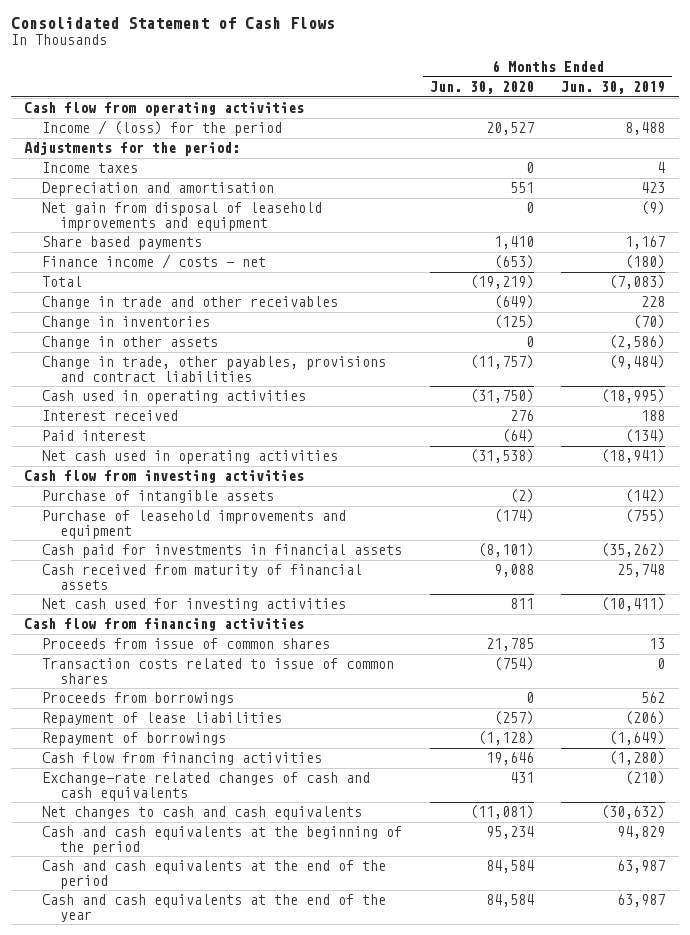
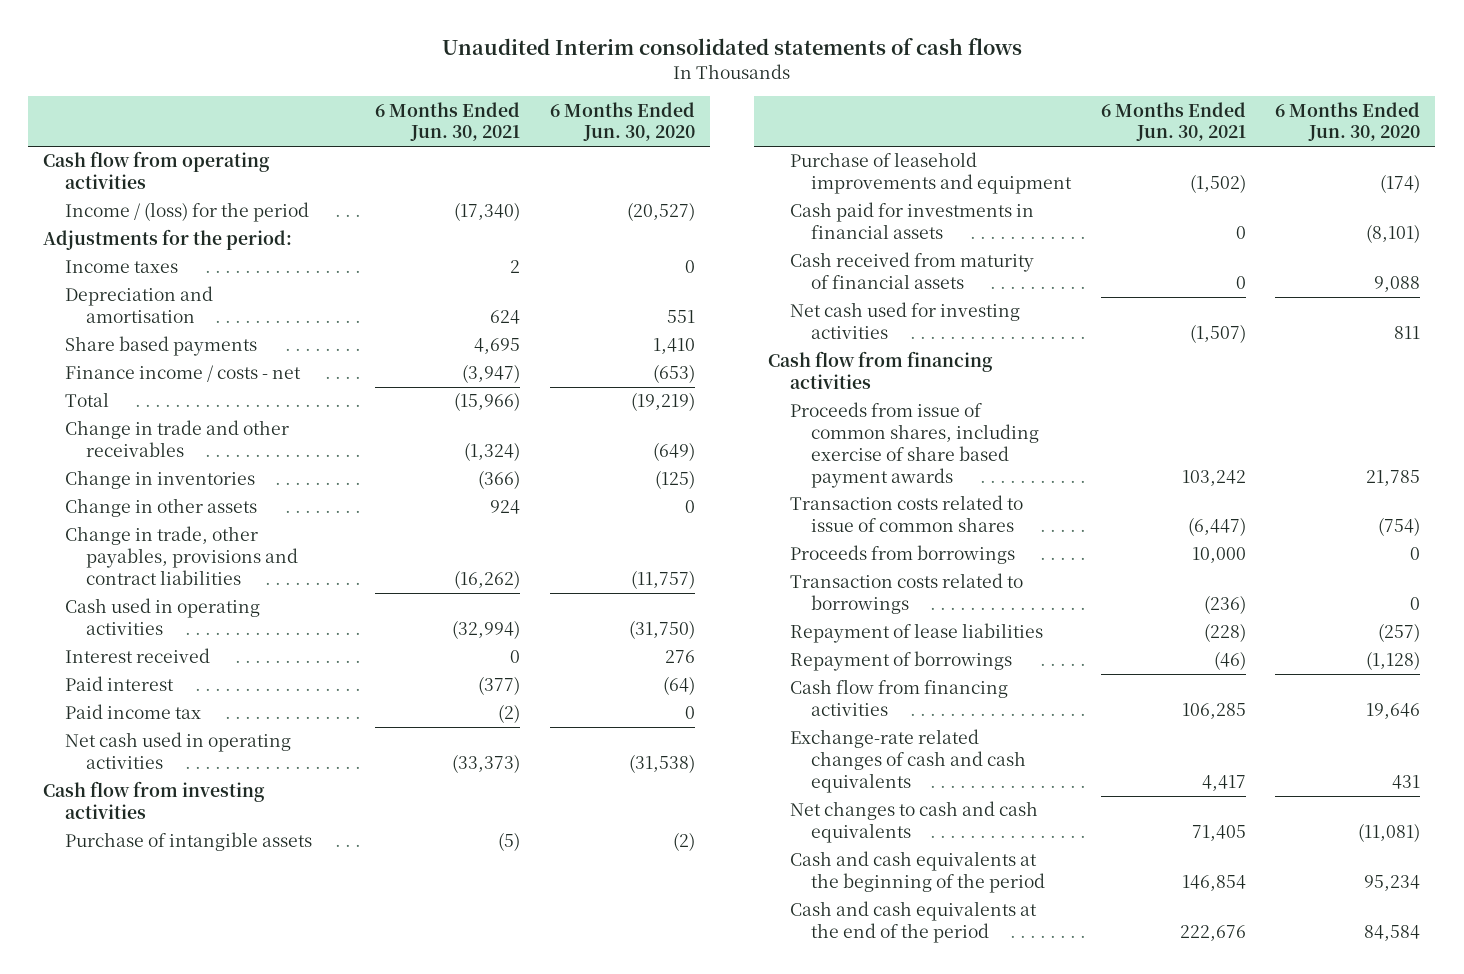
- Consolidated Statement of Cash Flows
+ Unaudited Interim consolidated statements of cash flows
- | 6 Months Ended Jun. 30, 2020 | 6 Months Ended Jun. 30, 2019
+ | 6 Months Ended Jun. 30, 2021 | 6 Months Ended Jun. 30, 2020
- Income / (loss) for the period | 20,527 | 8,488
+ Income / (loss) for the period | (17,340) | (20,527)
- Net gain from disposal of leasehold improvements and equipment | 0 | (9)
+ Paid income tax | (2) | 0
- Proceeds from issue of common shares | 21,785 | 13
+ Proceeds from issue of common shares, including exercise of share based payment awards | 103,242 | 21,785
+ Transaction costs related to borrowings | (236) | 0
- Cash and cash equivalents at the end of the year | 84,584 | 63,987

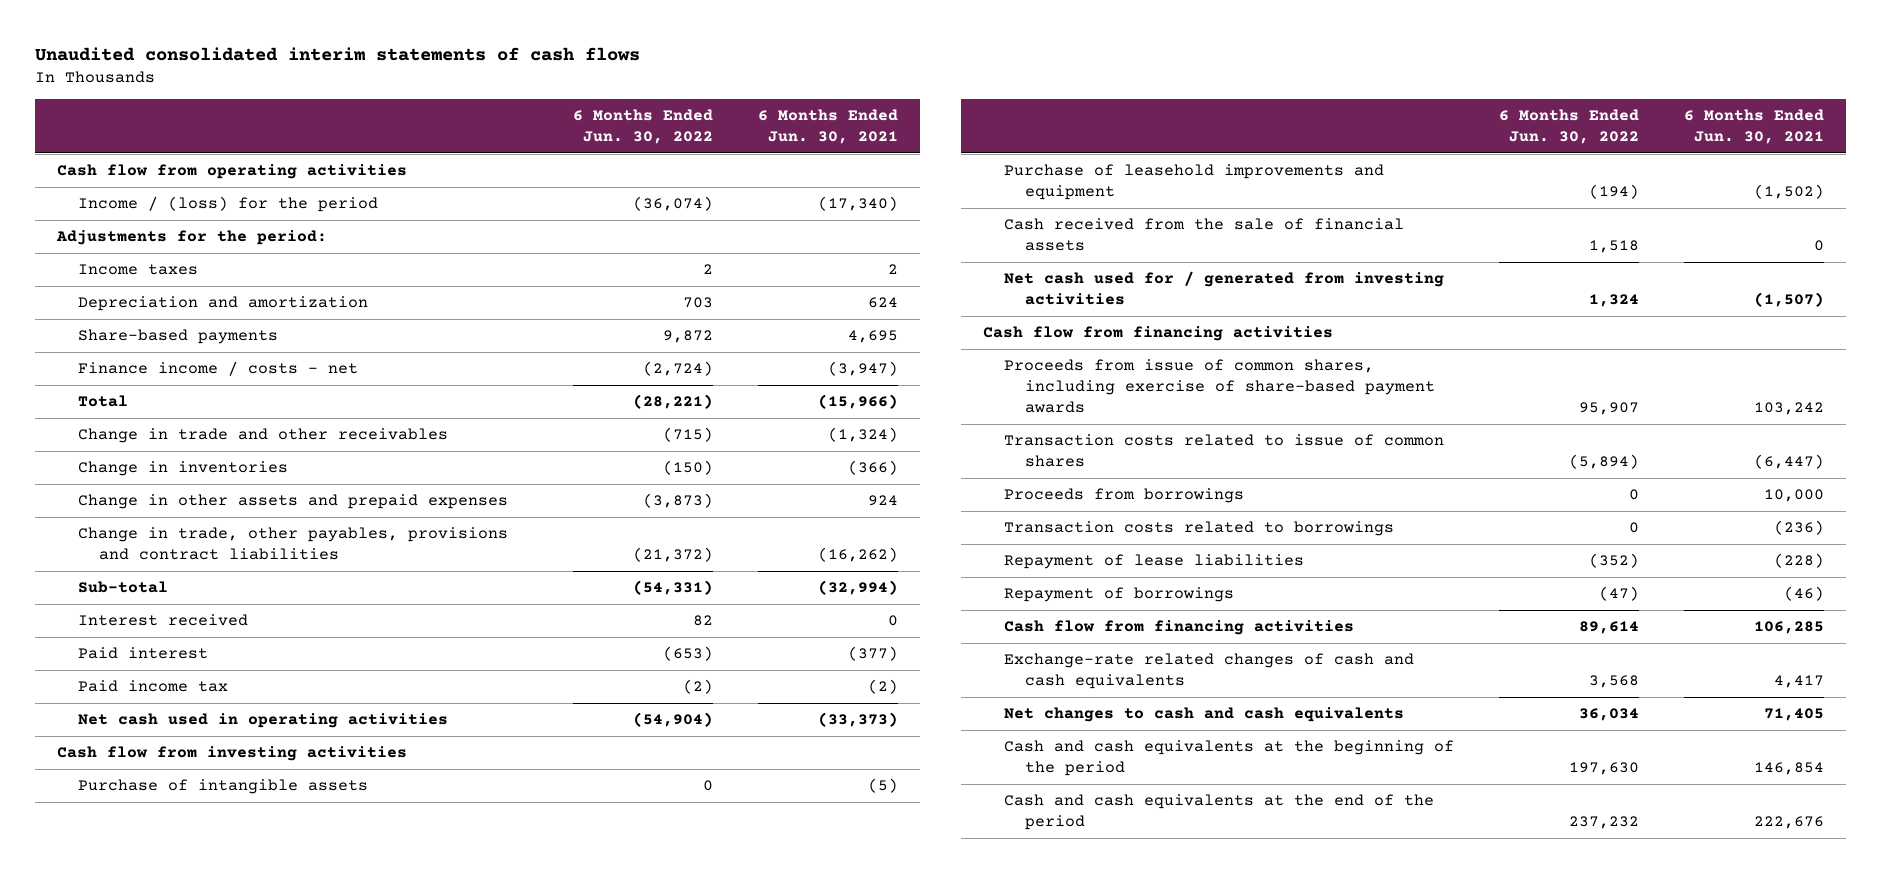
- Unaudited Interim consolidated statements of cash flows
+ Unaudited consolidated interim statements of cash flows
- | 6 Months Ended Jun. 30, 2021 | 6 Months Ended Jun. 30, 2020
+ | 6 Months Ended Jun. 30, 2022 | 6 Months Ended Jun. 30, 2021
- Depreciation and amortisation | 624 | 551
- Share based payments | 4,695 | 1,410
+ Depreciation and amortization | 703 | 624
+ Share-based payments | 9,872 | 4,695
- Change in other assets | 924 | 0
+ Change in other assets and prepaid expenses | (3,873) | 924
- Cash used in operating activities | (32,994) | (31,750)
+ Sub-total | (54,331) | (32,994)
- Cash paid for investments in financial assets | 0 | (8,101)
- Cash received from maturity of financial assets | 0 | 9,088
- Net cash used for investing activities | (1,507) | 811
+ Cash received from the sale of financial assets | 1,518 | 0
+ Net cash used for / generated from investing activities | 1,324 | (1,507)
- Proceeds from issue of common shares, including exercise of share based payment awards | 103,242 | 21,785
+ Proceeds from issue of common shares, including exercise of share-based payment awards | 95,907 | 103,242

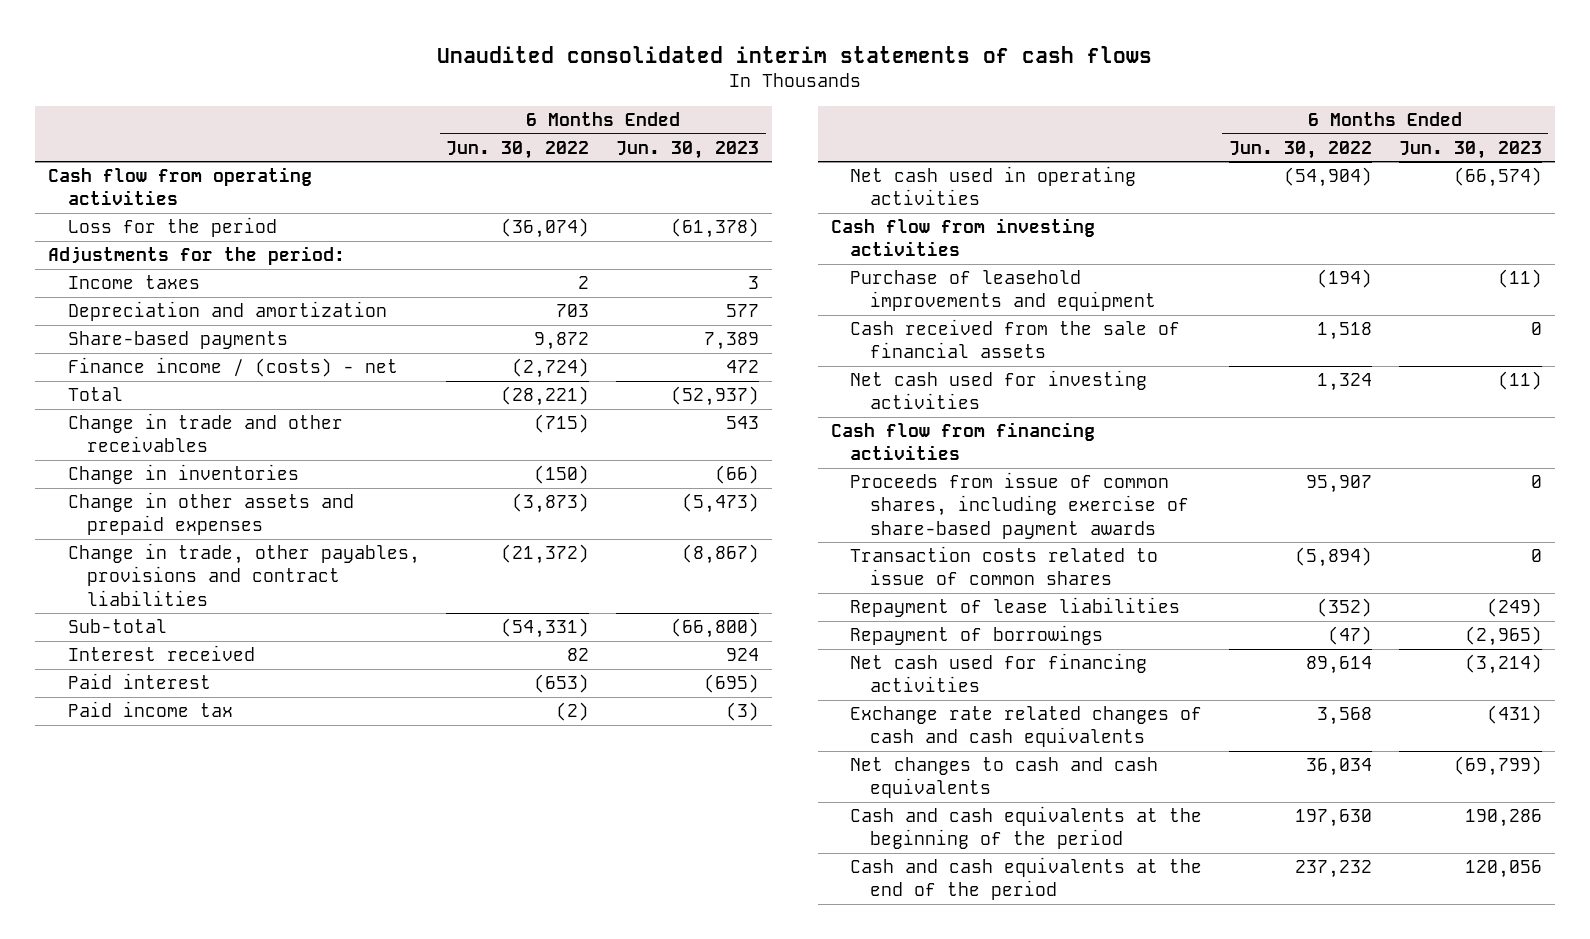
- | 6 Months Ended Jun. 30, 2022 | 6 Months Ended Jun. 30, 2021
+ | 6 Months Ended Jun. 30, 2022 | 6 Months Ended Jun. 30, 2023
- Income / (loss) for the period | (36,074) | (17,340)
+ Loss for the period | (36,074) | (61,378)
- Finance income / costs - net | (2,724) | (3,947)
+ Finance income / (costs) - net | (2,724) | 472
- Purchase of intangible assets | 0 | (5)
- Net cash used for / generated from investing activities | 1,324 | (1,507)
+ Net cash used for investing activities | 1,324 | (11)
- Proceeds from borrowings | 0 | 10,000
- Transaction costs related to borrowings | 0 | (236)
- Cash flow from financing activities | 89,614 | 106,285
- Exchange-rate related changes of cash and cash equivalents | 3,568 | 4,417
+ Net cash used for financing activities | 89,614 | (3,214)
+ Exchange rate related changes of cash and cash equivalents | 3,568 | (431)

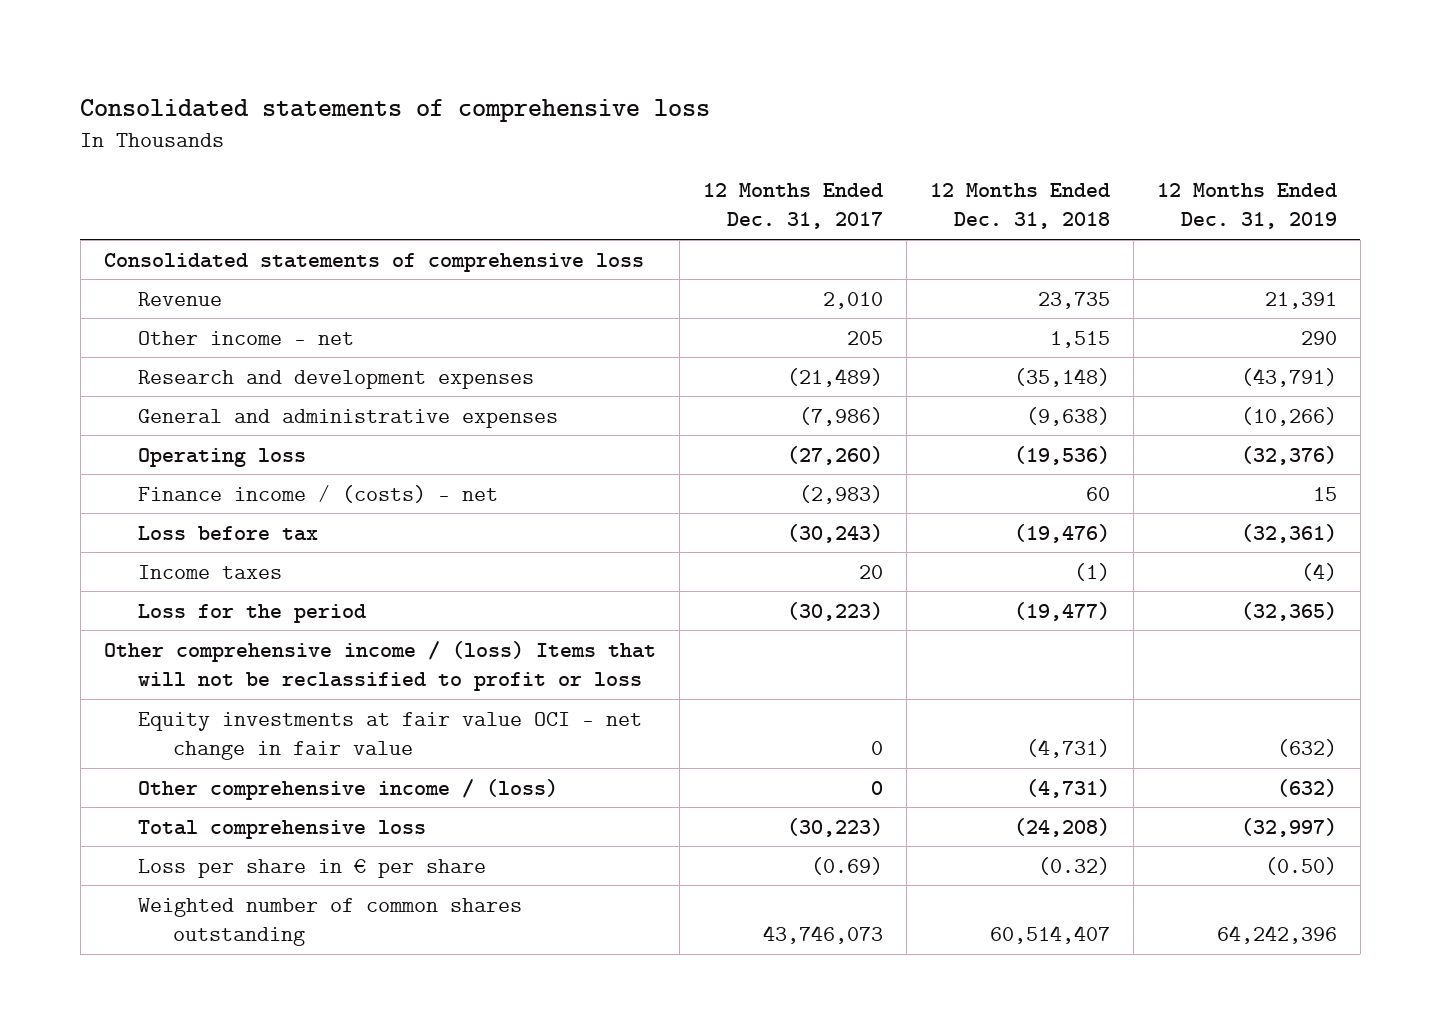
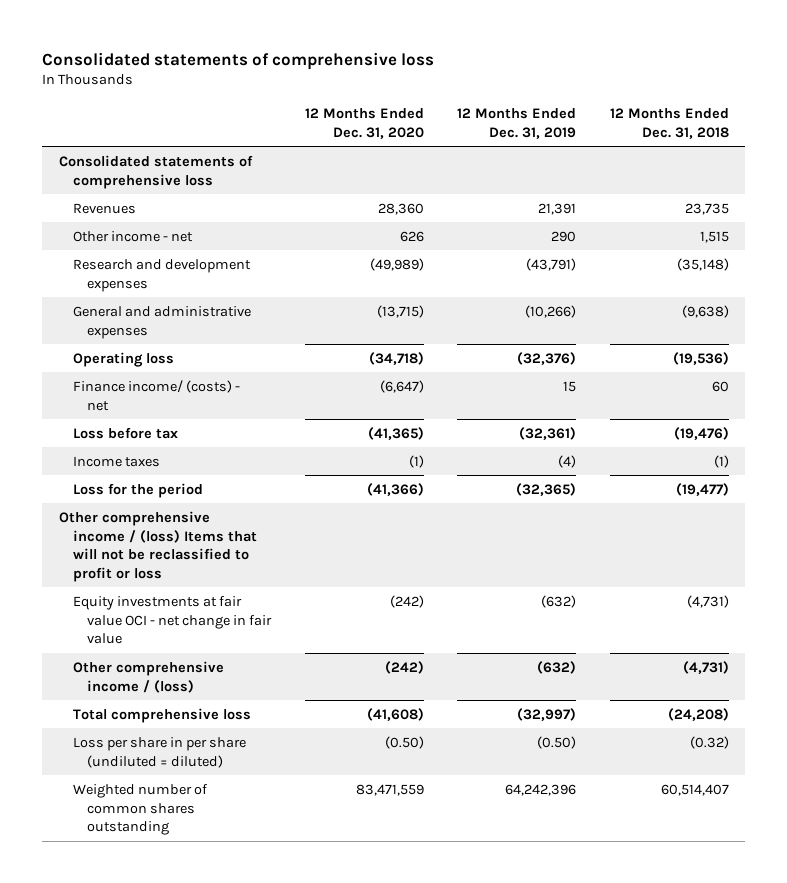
- | 12 Months Ended Dec. 31, 2017 | 12 Months Ended Dec. 31, 2018 | 12 Months Ended Dec. 31, 2019
+ | 12 Months Ended Dec. 31, 2020 | 12 Months Ended Dec. 31, 2019 | 12 Months Ended Dec. 31, 2018
- Revenue | 2,010 | 23,735 | 21,391
+ Revenues | 28,360 | 21,391 | 23,735
- Finance income / (costs) - net | (2,983) | 60 | 15
+ Finance income/ (costs) - net | (6,647) | 15 | 60
- Loss per share in € per share | (0.69) | (0.32) | (0.50)
+ Loss per share in per share (undiluted = diluted) | (0.50) | (0.50) | (0.32)

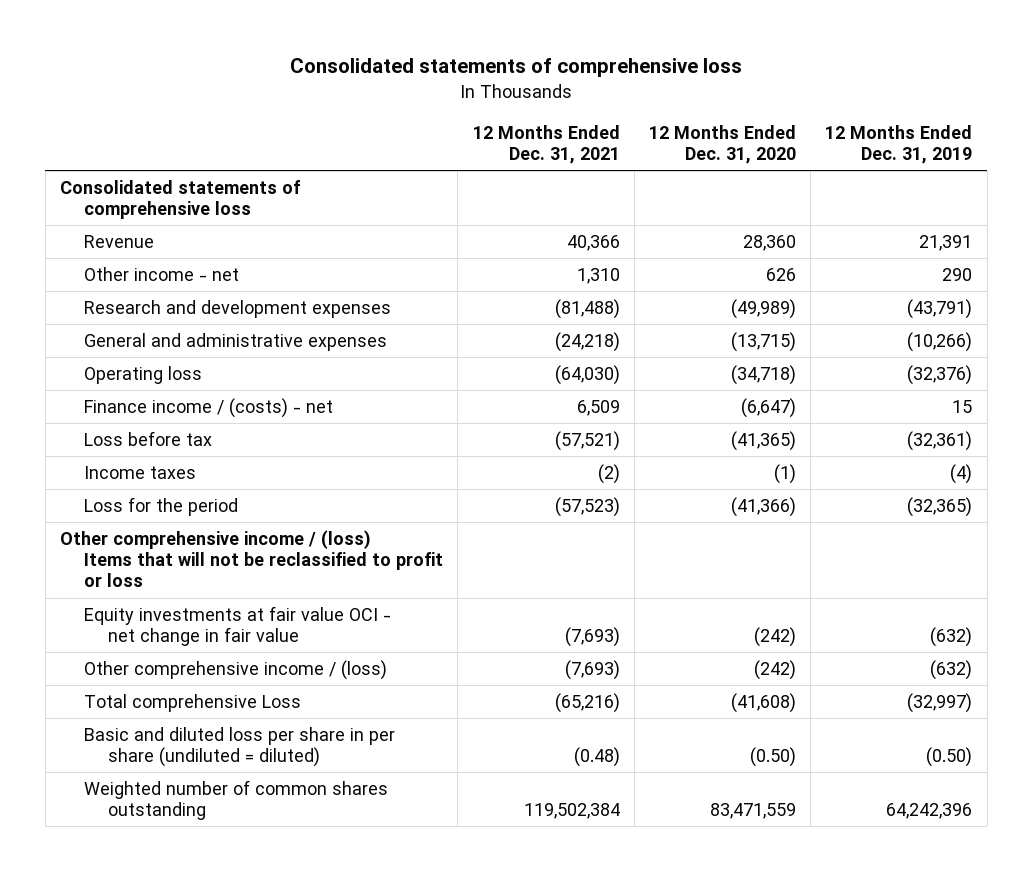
- | 12 Months Ended Dec. 31, 2020 | 12 Months Ended Dec. 31, 2019 | 12 Months Ended Dec. 31, 2018
+ | 12 Months Ended Dec. 31, 2021 | 12 Months Ended Dec. 31, 2020 | 12 Months Ended Dec. 31, 2019
- Revenues | 28,360 | 21,391 | 23,735
+ Revenue | 40,366 | 28,360 | 21,391
- Finance income/ (costs) - net | (6,647) | 15 | 60
+ Finance income / (costs) - net | 6,509 | (6,647) | 15
- Total comprehensive loss | (41,608) | (32,997) | (24,208)
- Loss per share in per share (undiluted = diluted) | (0.50) | (0.50) | (0.32)
+ Total comprehensive Loss | (65,216) | (41,608) | (32,997)
+ Basic and diluted loss per share in per share (undiluted = diluted) | (0.48) | (0.50) | (0.50)

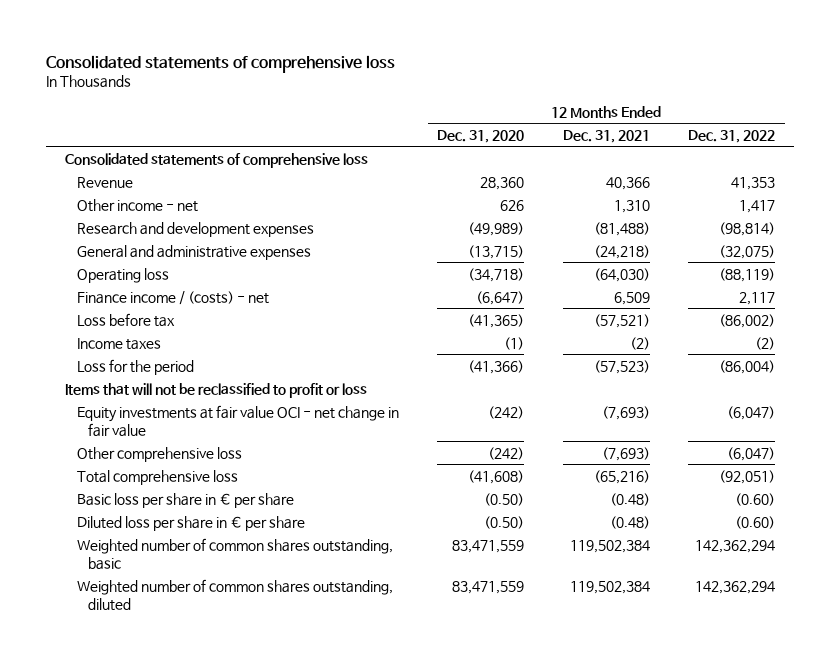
- | 12 Months Ended Dec. 31, 2021 | 12 Months Ended Dec. 31, 2020 | 12 Months Ended Dec. 31, 2019
+ | 12 Months Ended Dec. 31, 2020 | 12 Months Ended Dec. 31, 2021 | 12 Months Ended Dec. 31, 2022
- Other comprehensive income / (loss) Items that will not be reclassified to profit or loss
+ Items that will not be reclassified to profit or loss
- Other comprehensive income / (loss) | (7,693) | (242) | (632)
- Total comprehensive Loss | (65,216) | (41,608) | (32,997)
- Basic and diluted loss per share in per share (undiluted = diluted) | (0.48) | (0.50) | (0.50)
- Weighted number of common shares outstanding | 119,502,384 | 83,471,559 | 64,242,396
+ Other comprehensive loss | (242) | (7,693) | (6,047)
+ Total comprehensive loss | (41,608) | (65,216) | (92,051)
+ Basic loss per share in € per share | (0.50) | (0.48) | (0.60)
+ Diluted loss per share in € per share | (0.50) | (0.48) | (0.60)
+ Weighted number of common shares outstanding, basic | 83,471,559 | 119,502,384 | 142,362,294
+ Weighted number of common shares outstanding, diluted | 83,471,559 | 119,502,384 | 142,362,294

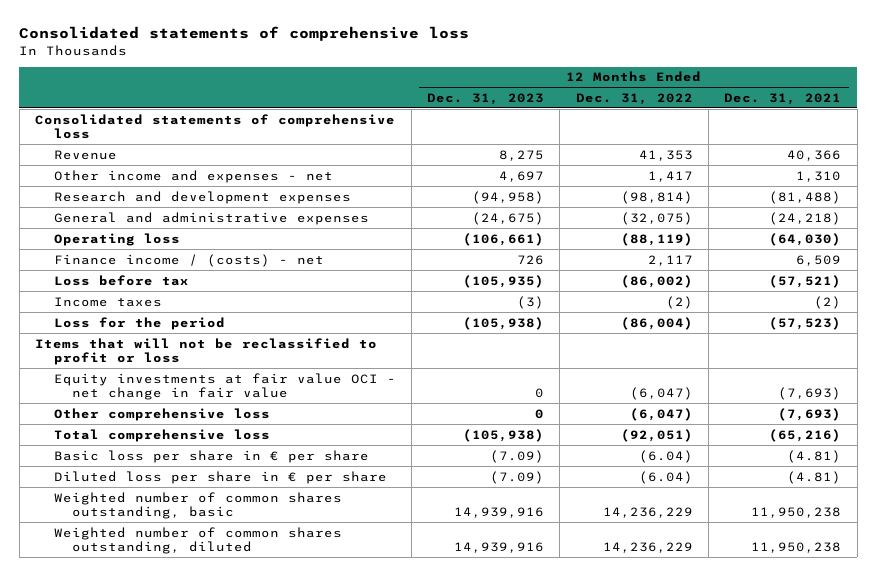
- | 12 Months Ended Dec. 31, 2020 | 12 Months Ended Dec. 31, 2021 | 12 Months Ended Dec. 31, 2022
+ | 12 Months Ended Dec. 31, 2023 | 12 Months Ended Dec. 31, 2022 | 12 Months Ended Dec. 31, 2021
- Other income - net | 626 | 1,310 | 1,417
+ Other income and expenses - net | 4,697 | 1,417 | 1,310
- Basic loss per share in € per share | (0.50) | (0.48) | (0.60)
- Diluted loss per share in € per share | (0.50) | (0.48) | (0.60)
- Weighted number of common shares outstanding, basic | 83,471,559 | 119,502,384 | 142,362,294
- Weighted number of common shares outstanding, diluted | 83,471,559 | 119,502,384 | 142,362,294
+ Basic loss per share in € per share | (7.09) | (6.04) | (4.81)
+ Diluted loss per share in € per share | (7.09) | (6.04) | (4.81)
+ Weighted number of common shares outstanding, basic | 14,939,916 | 14,236,229 | 11,950,238
+ Weighted number of common shares outstanding, diluted | 14,939,916 | 14,236,229 | 11,950,238

